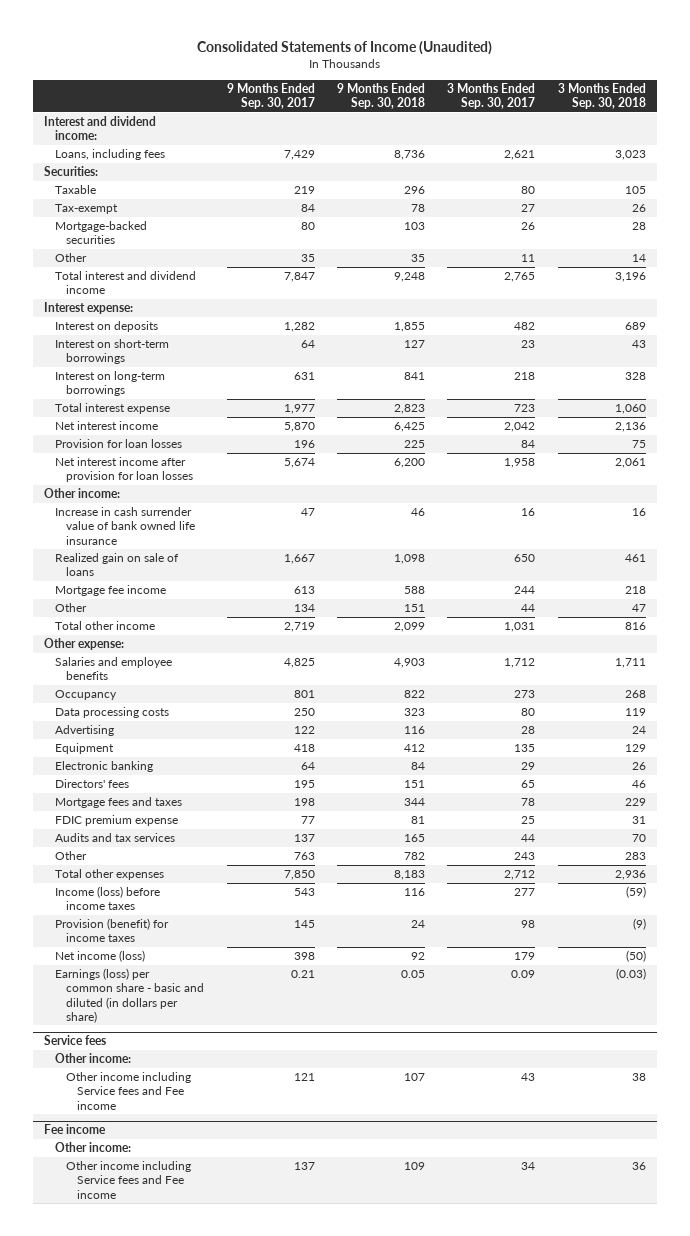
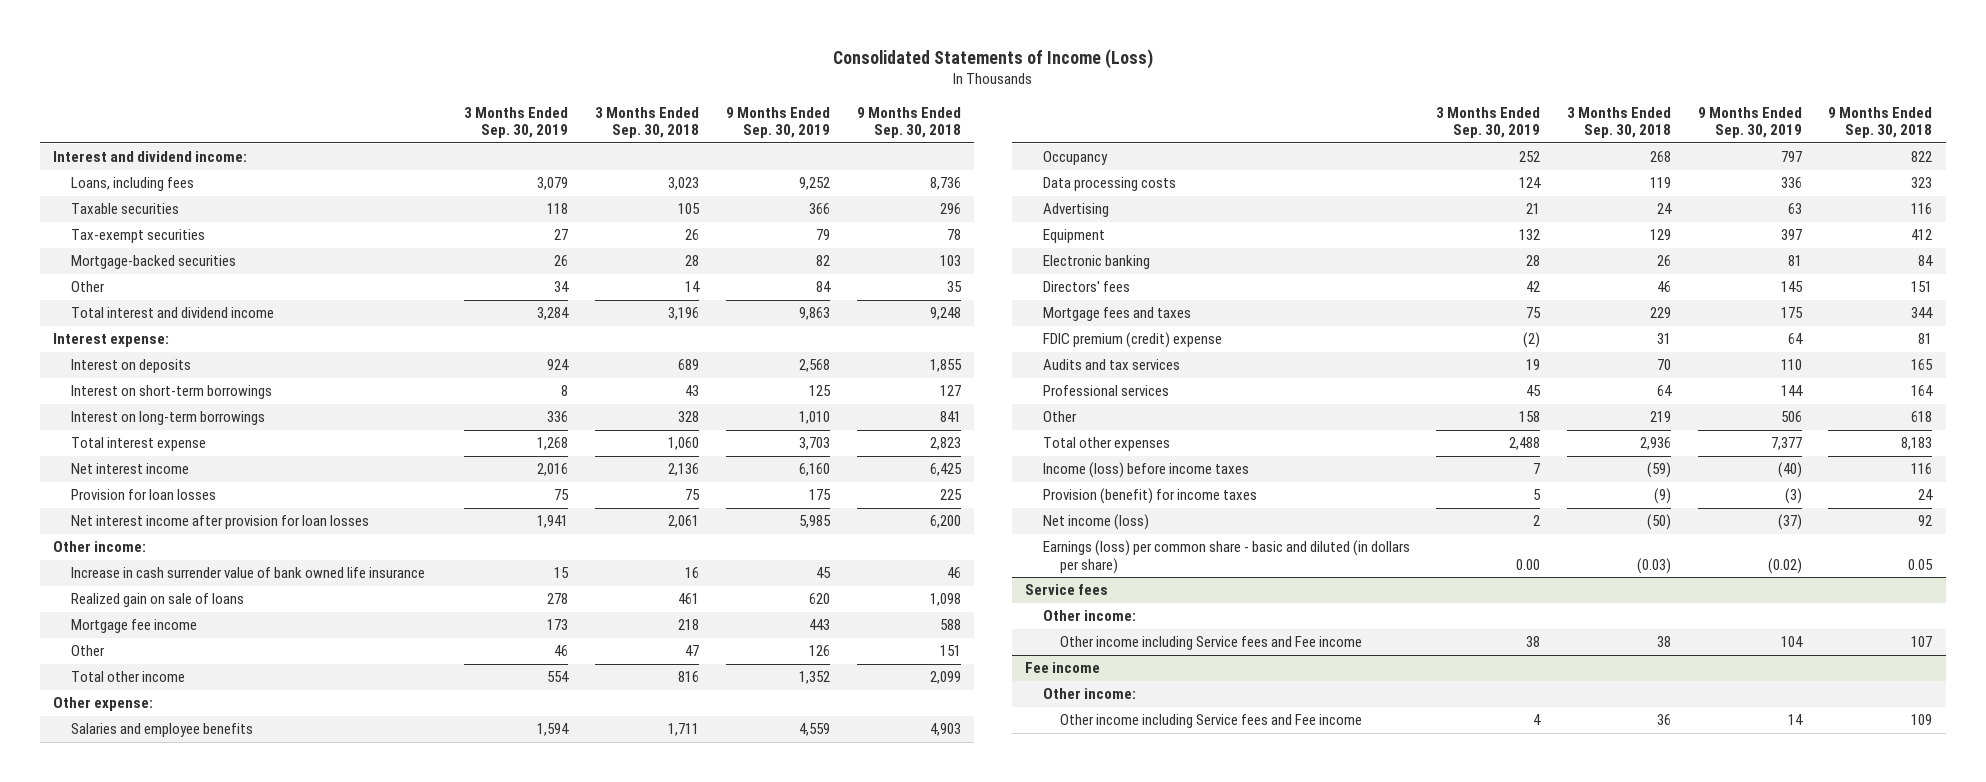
- Consolidated Statements of Income (Unaudited)
+ Consolidated Statements of Income (Loss)
- | 9 Months Ended Sep. 30, 2017 | 9 Months Ended Sep. 30, 2018 | 3 Months Ended Sep. 30, 2017 | 3 Months Ended Sep. 30, 2018
+ | 3 Months Ended Sep. 30, 2019 | 3 Months Ended Sep. 30, 2018 | 9 Months Ended Sep. 30, 2019 | 9 Months Ended Sep. 30, 2018
- Securities:
- Taxable | 219 | 296 | 80 | 105
- Tax-exempt | 84 | 78 | 27 | 26
+ Taxable securities | 118 | 105 | 366 | 296
+ Tax-exempt securities | 27 | 26 | 79 | 78
- FDIC premium expense | 77 | 81 | 25 | 31
+ FDIC premium (credit) expense | (2) | 31 | 64 | 81
- Other | 763 | 782 | 243 | 283
+ Professional services | 45 | 64 | 144 | 164
+ Other | 158 | 219 | 506 | 618

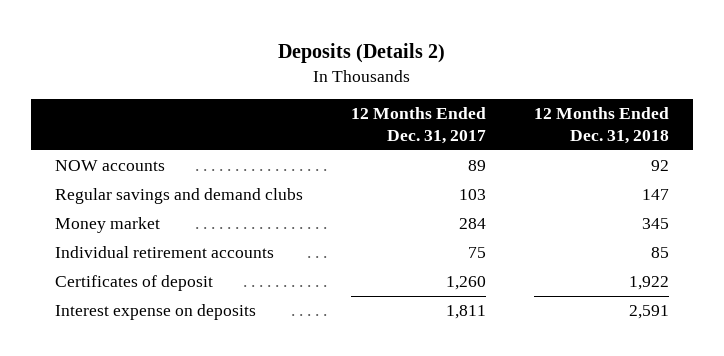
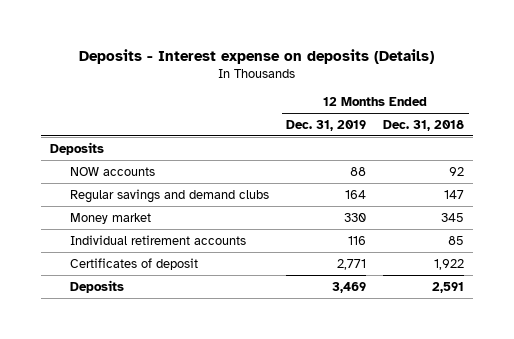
- Deposits (Details 2)
+ Deposits - Interest expense on deposits (Details)
- | 12 Months Ended Dec. 31, 2017 | 12 Months Ended Dec. 31, 2018
+ | 12 Months Ended Dec. 31, 2019 | 12 Months Ended Dec. 31, 2018
+ Deposits
- Interest expense on deposits | 1,811 | 2,591
+ Deposits | 3,469 | 2,591

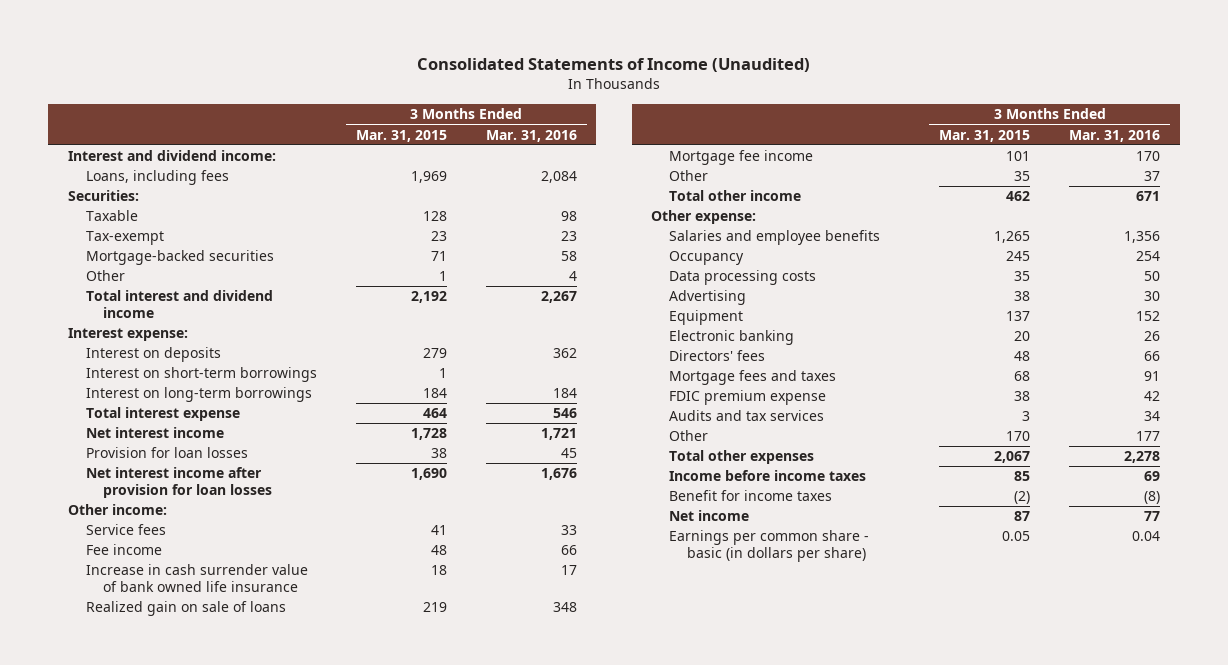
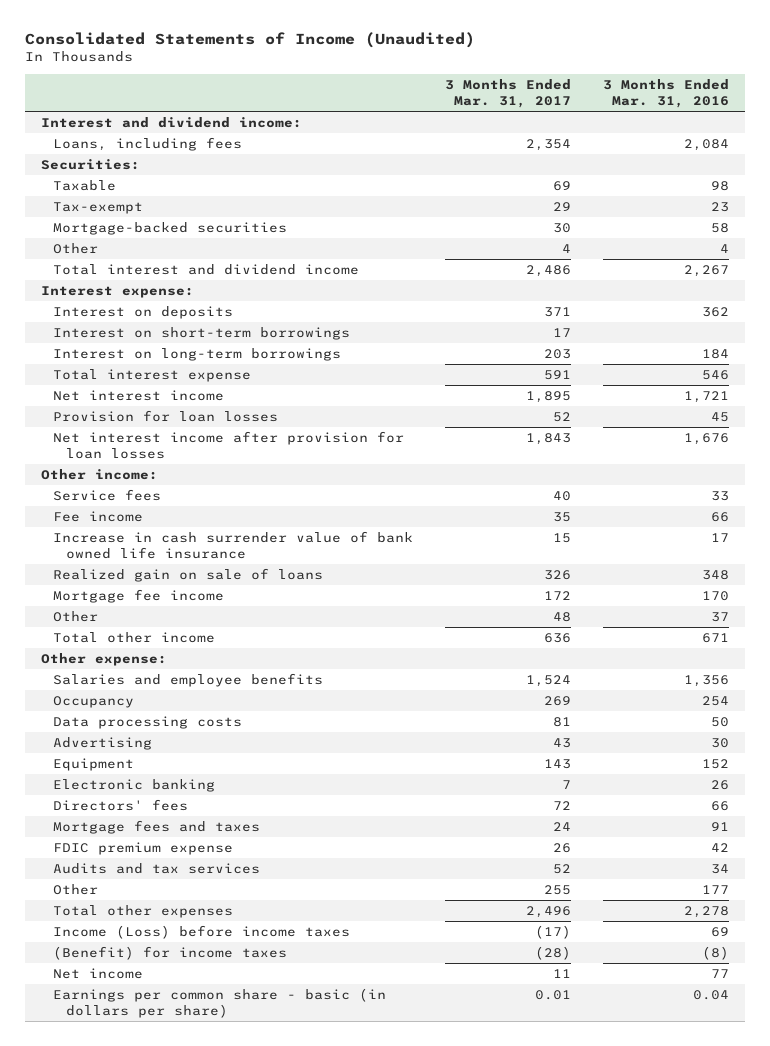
- | 3 Months Ended Mar. 31, 2015 | 3 Months Ended Mar. 31, 2016
+ | 3 Months Ended Mar. 31, 2017 | 3 Months Ended Mar. 31, 2016
- Income before income taxes | 85 | 69
- Benefit for income taxes | (2) | (8)
+ Income (Loss) before income taxes | (17) | 69
+ (Benefit) for income taxes | (28) | (8)

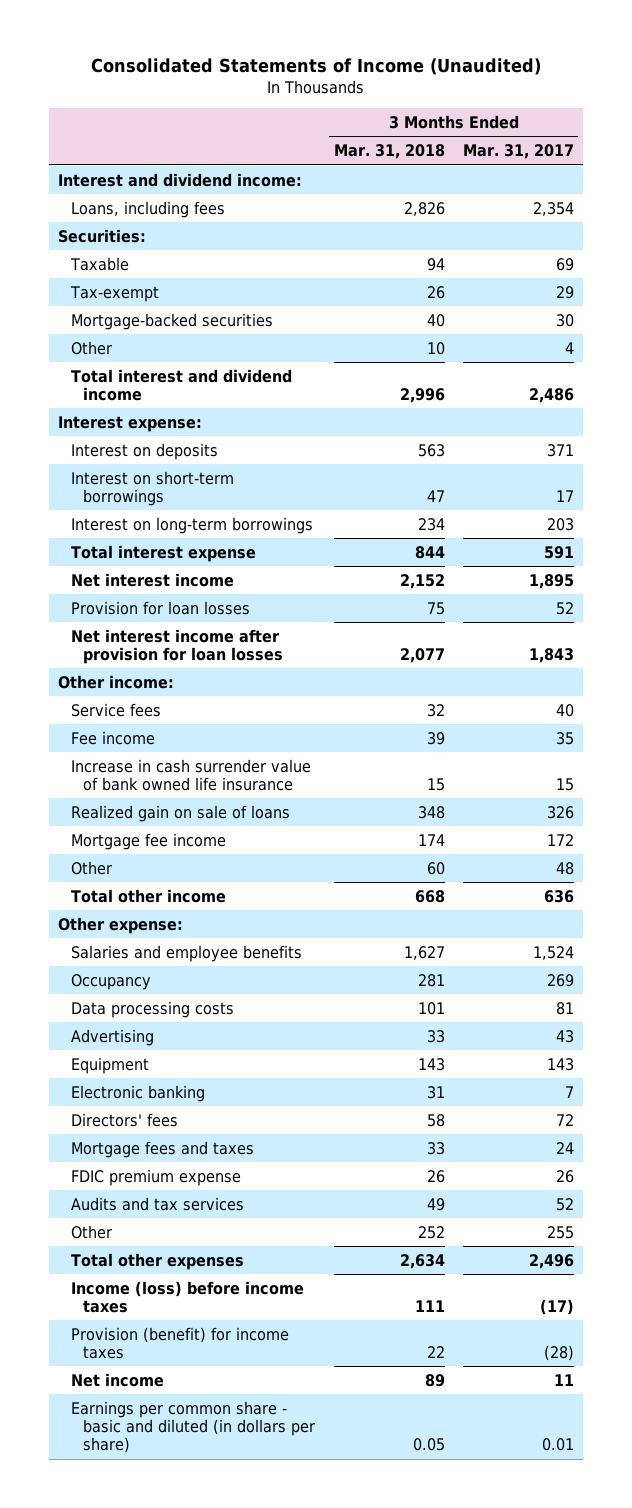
- | 3 Months Ended Mar. 31, 2017 | 3 Months Ended Mar. 31, 2016
+ | 3 Months Ended Mar. 31, 2018 | 3 Months Ended Mar. 31, 2017
- Income (Loss) before income taxes | (17) | 69
- (Benefit) for income taxes | (28) | (8)
+ Income (loss) before income taxes | 111 | (17)
+ Provision (benefit) for income taxes | 22 | (28)
- Earnings per common share - basic (in dollars per share) | 0.01 | 0.04
+ Earnings per common share - basic and diluted (in dollars per share) | 0.05 | 0.01

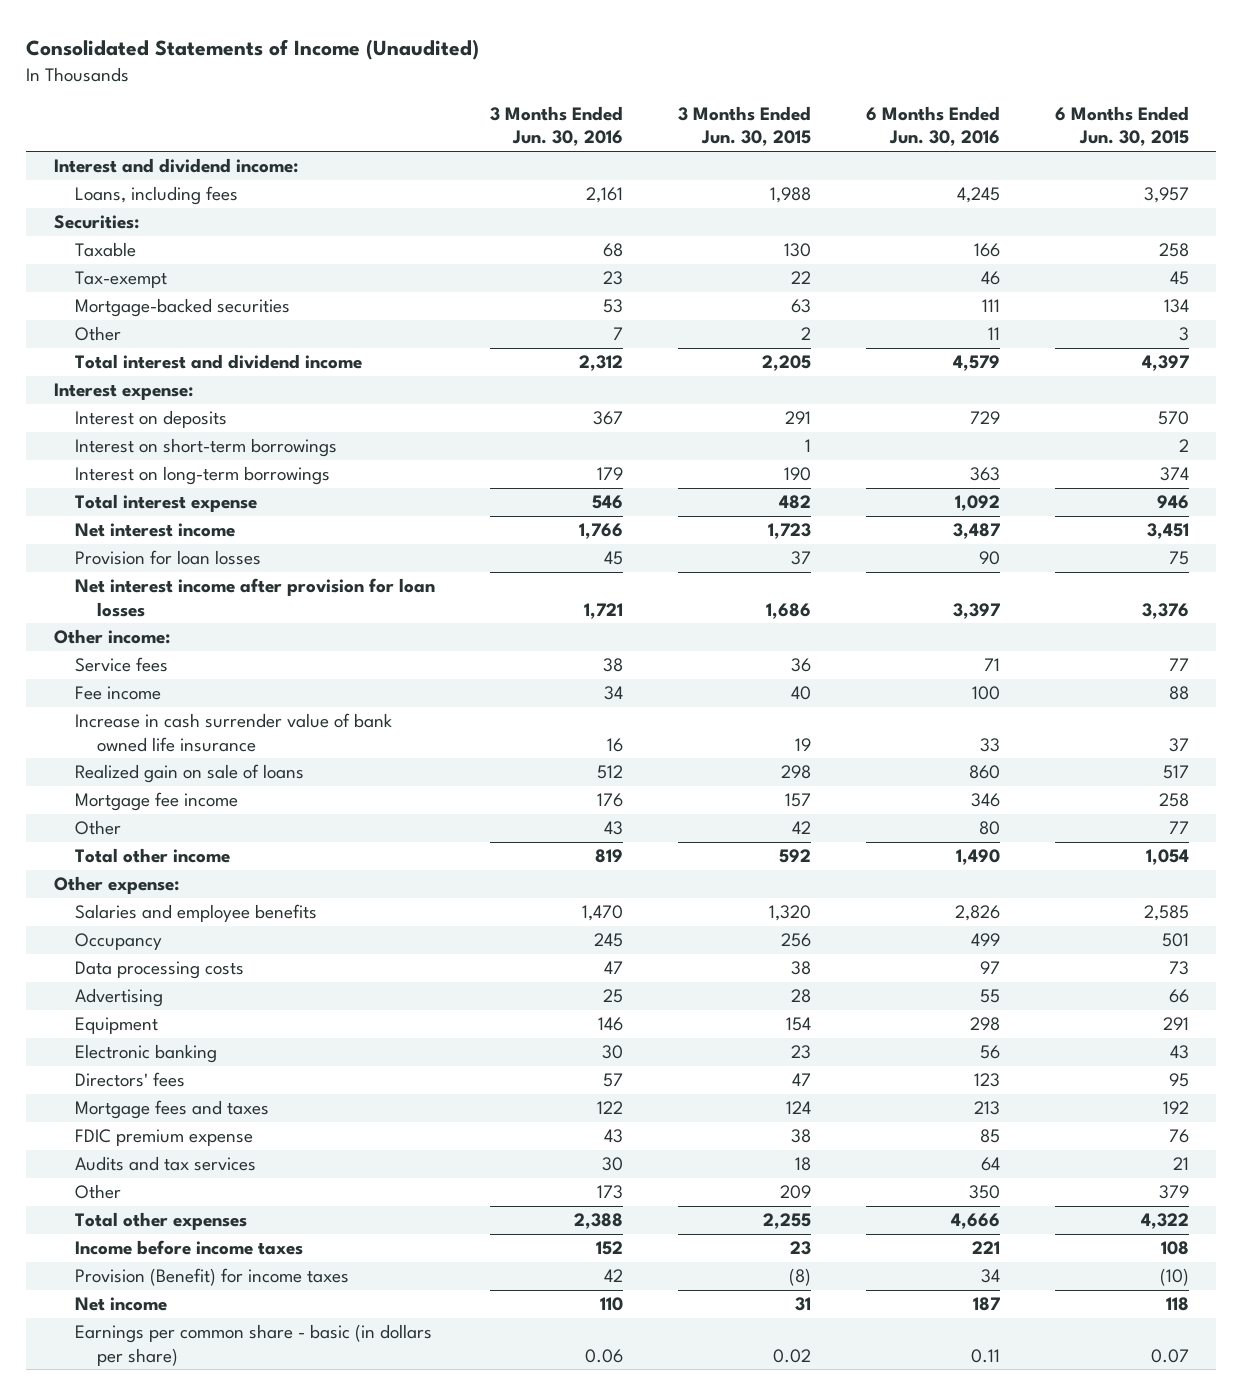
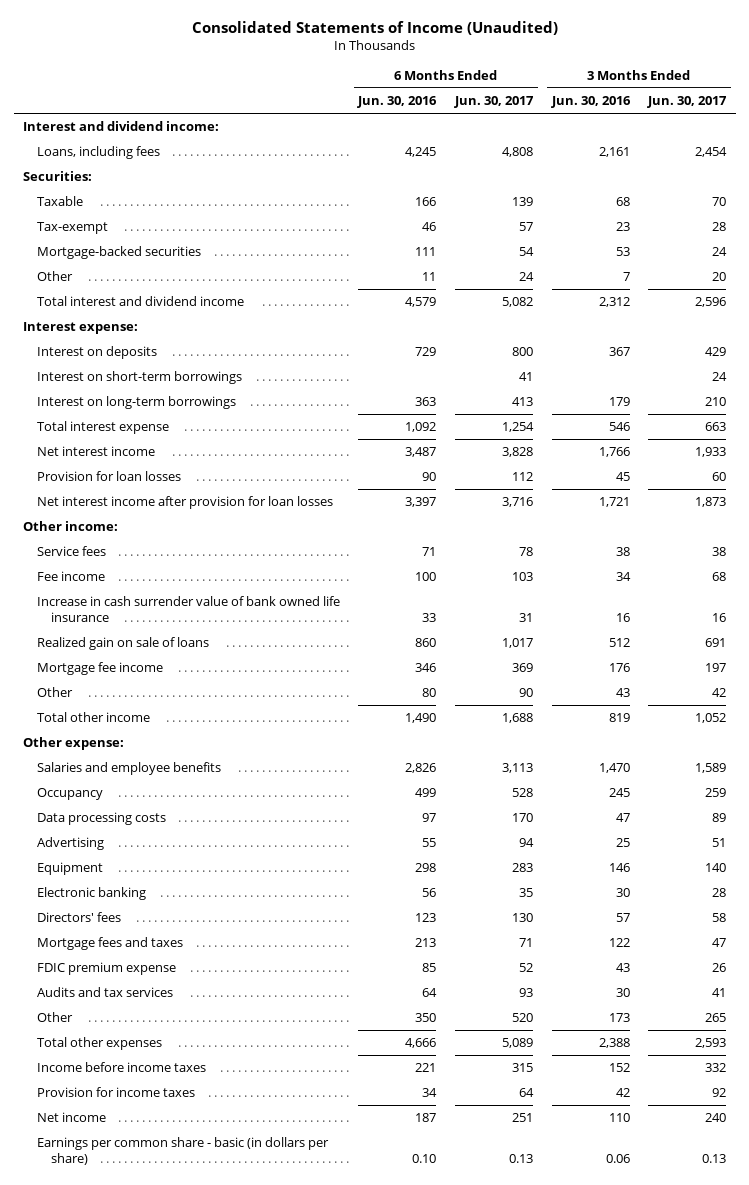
- | 3 Months Ended Jun. 30, 2016 | 3 Months Ended Jun. 30, 2015 | 6 Months Ended Jun. 30, 2016 | 6 Months Ended Jun. 30, 2015
+ | 6 Months Ended Jun. 30, 2016 | 6 Months Ended Jun. 30, 2017 | 3 Months Ended Jun. 30, 2016 | 3 Months Ended Jun. 30, 2017
- Provision (Benefit) for income taxes | 42 | (8) | 34 | (10)
+ Provision for income taxes | 34 | 64 | 42 | 92
- Earnings per common share - basic (in dollars per share) | 0.06 | 0.02 | 0.11 | 0.07
+ Earnings per common share - basic (in dollars per share) | 0.10 | 0.13 | 0.06 | 0.13

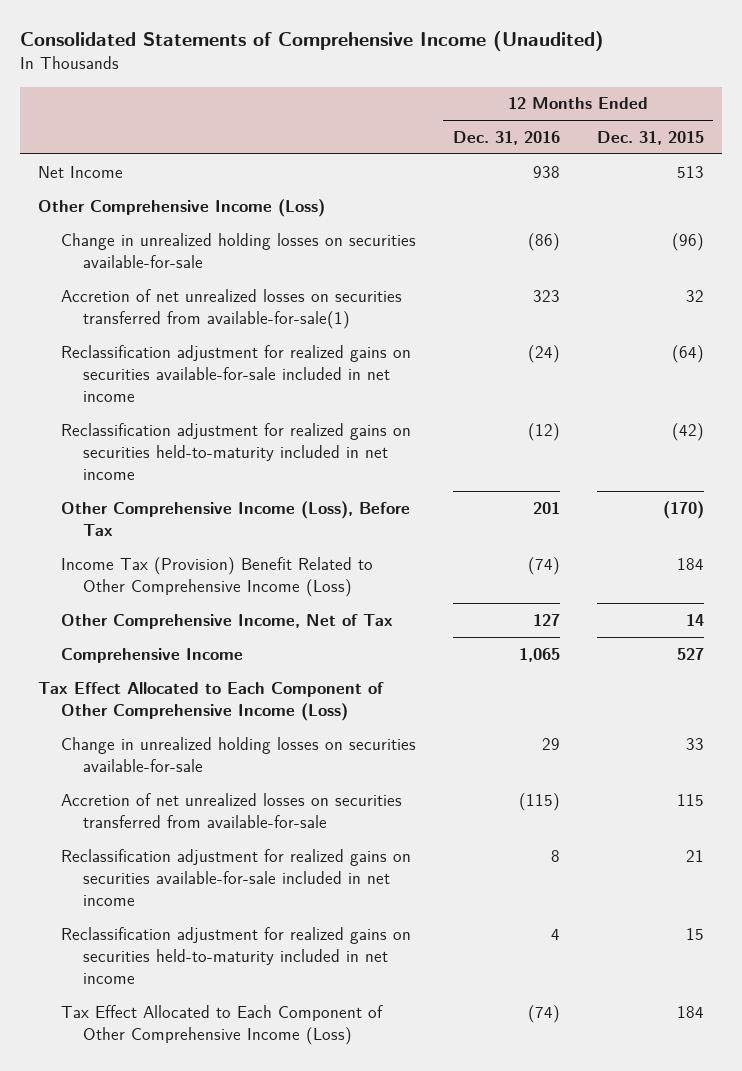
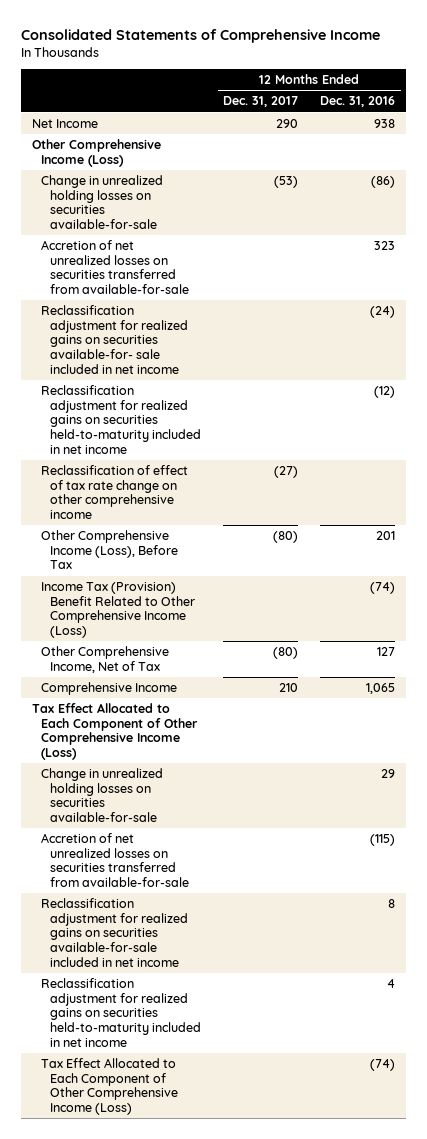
- Consolidated Statements of Comprehensive Income (Unaudited)
+ Consolidated Statements of Comprehensive Income
- | 12 Months Ended Dec. 31, 2016 | 12 Months Ended Dec. 31, 2015
+ | 12 Months Ended Dec. 31, 2017 | 12 Months Ended Dec. 31, 2016
- Accretion of net unrealized losses on securities transferred from available-for-sale(1) | 323 | 32
- Reclassification adjustment for realized gains on securities available-for-sale included in net income | (24) | (64)
+ Accretion of net unrealized losses on securities transferred from available-for-sale | | 323
+ Reclassification adjustment for realized gains on securities available-for- sale included in net income | | (24)
+ Reclassification of effect of tax rate change on other comprehensive income | (27) |

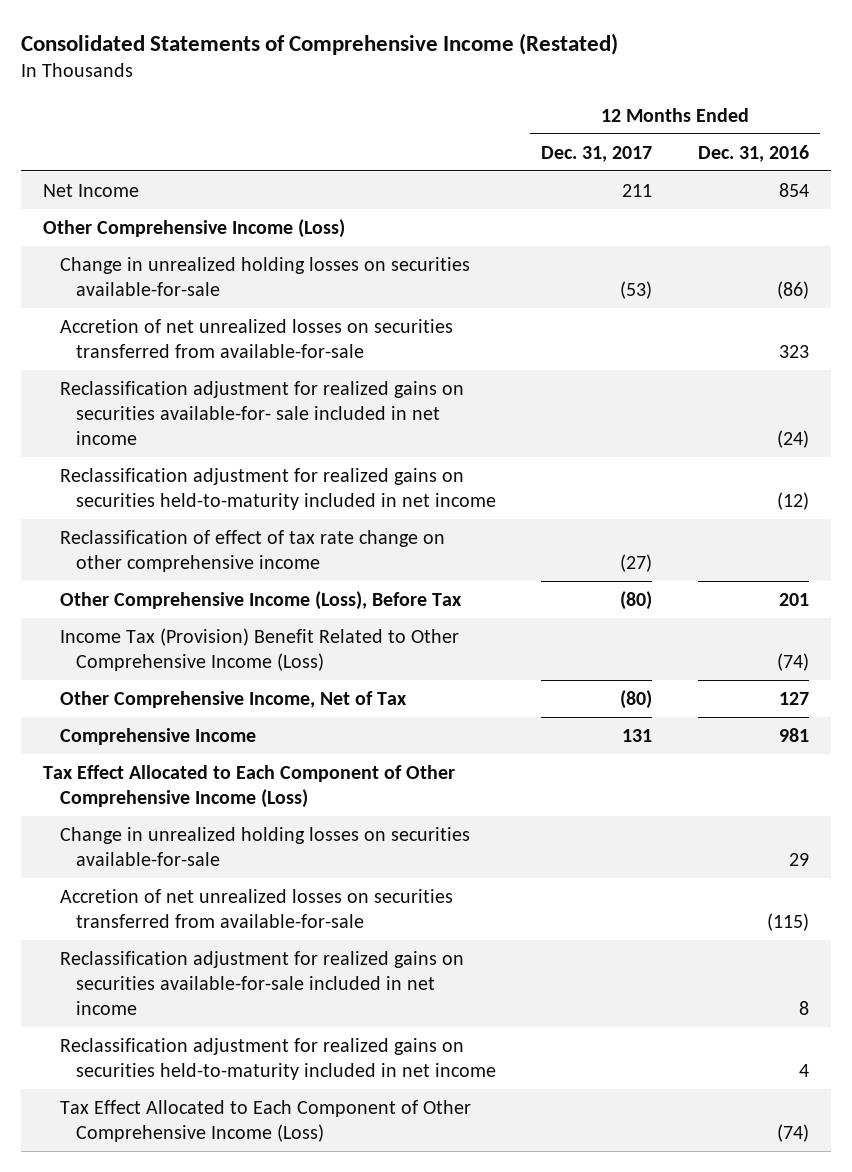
- Consolidated Statements of Comprehensive Income
+ Consolidated Statements of Comprehensive Income (Restated)
- Net Income | 290 | 938
+ Net Income | 211 | 854
- Comprehensive Income | 210 | 1,065
+ Comprehensive Income | 131 | 981

